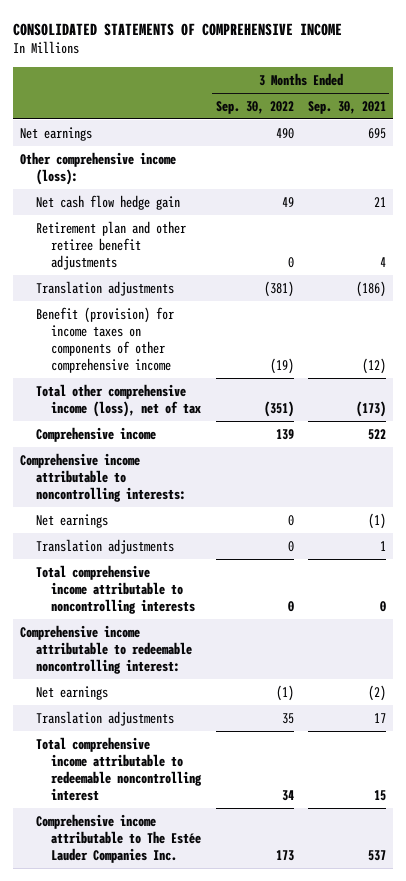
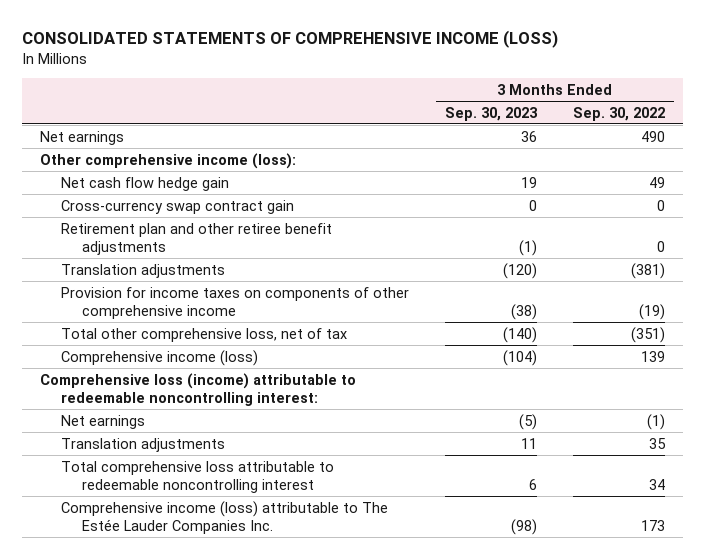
- CONSOLIDATED STATEMENTS OF COMPREHENSIVE INCOME
+ CONSOLIDATED STATEMENTS OF COMPREHENSIVE INCOME (LOSS)
- | 3 Months Ended Sep. 30, 2022 | 3 Months Ended Sep. 30, 2021
+ | 3 Months Ended Sep. 30, 2023 | 3 Months Ended Sep. 30, 2022
+ Cross-currency swap contract gain | 0 | 0
- Benefit (provision) for income taxes on components of other comprehensive income | (19) | (12)
- Total other comprehensive income (loss), net of tax | (351) | (173)
- Comprehensive income | 139 | 522
- Comprehensive income attributable to noncontrolling interests:
- Net earnings | 0 | (1)
- Translation adjustments | 0 | 1
- Total comprehensive income attributable to noncontrolling interests | 0 | 0
- Comprehensive income attributable to redeemable noncontrolling interest:
+ Provision for income taxes on components of other comprehensive income | (38) | (19)
+ Total other comprehensive loss, net of tax | (140) | (351)
+ Comprehensive income (loss) | (104) | 139
+ Comprehensive loss (income) attributable to redeemable noncontrolling interest:
- Total comprehensive income attributable to redeemable noncontrolling interest | 34 | 15
- Comprehensive income attributable to The Estée Lauder Companies Inc. | 173 | 537
+ Total comprehensive loss attributable to redeemable noncontrolling interest | 6 | 34
+ Comprehensive income (loss) attributable to The Estée Lauder Companies Inc. | (98) | 173

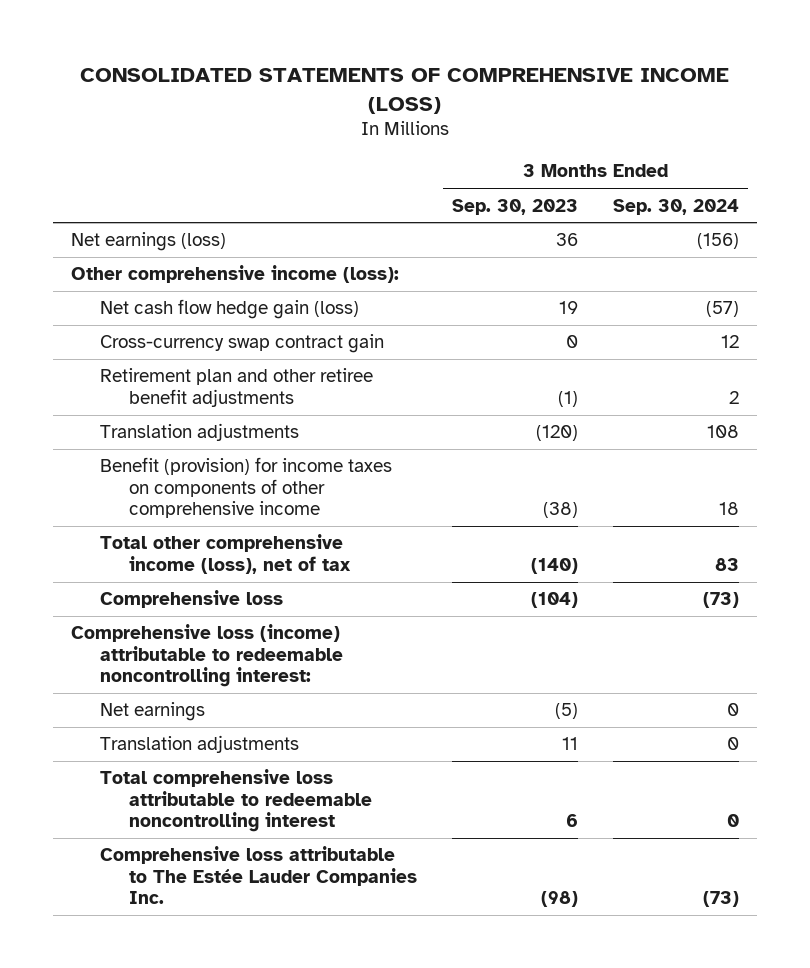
- | 3 Months Ended Sep. 30, 2023 | 3 Months Ended Sep. 30, 2022
+ | 3 Months Ended Sep. 30, 2023 | 3 Months Ended Sep. 30, 2024
- Net earnings | 36 | 490
+ Net earnings (loss) | 36 | (156)
- Net cash flow hedge gain | 19 | 49
+ Net cash flow hedge gain (loss) | 19 | (57)
- Provision for income taxes on components of other comprehensive income | (38) | (19)
- Total other comprehensive loss, net of tax | (140) | (351)
- Comprehensive income (loss) | (104) | 139
+ Benefit (provision) for income taxes on components of other comprehensive income | (38) | 18
+ Total other comprehensive income (loss), net of tax | (140) | 83
+ Comprehensive loss | (104) | (73)
- Comprehensive income (loss) attributable to The Estée Lauder Companies Inc. | (98) | 173
+ Comprehensive loss attributable to The Estée Lauder Companies Inc. | (98) | (73)

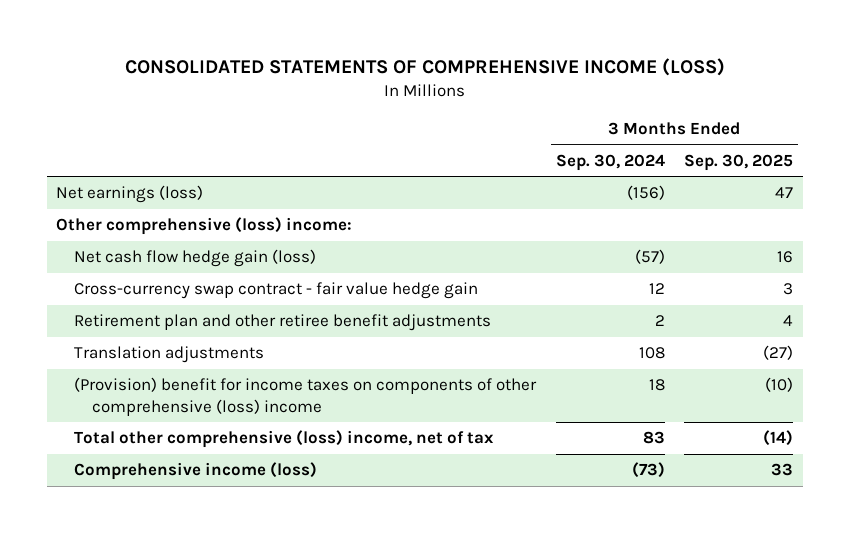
- | 3 Months Ended Sep. 30, 2023 | 3 Months Ended Sep. 30, 2024
+ | 3 Months Ended Sep. 30, 2024 | 3 Months Ended Sep. 30, 2025
- Other comprehensive income (loss):
+ Other comprehensive (loss) income:
- Cross-currency swap contract gain | 0 | 12
+ Cross-currency swap contract - fair value hedge gain | 12 | 3
- Benefit (provision) for income taxes on components of other comprehensive income | (38) | 18
- Total other comprehensive income (loss), net of tax | (140) | 83
- Comprehensive loss | (104) | (73)
- Comprehensive loss (income) attributable to redeemable noncontrolling interest:
- Net earnings | (5) | 0
- Translation adjustments | 11 | 0
- Total comprehensive loss attributable to redeemable noncontrolling interest | 6 | 0
- Comprehensive loss attributable to The Estée Lauder Companies Inc. | (98) | (73)
+ (Provision) benefit for income taxes on components of other comprehensive (loss) income | 18 | (10)
+ Total other comprehensive (loss) income, net of tax | 83 | (14)
+ Comprehensive income (loss) | (73) | 33

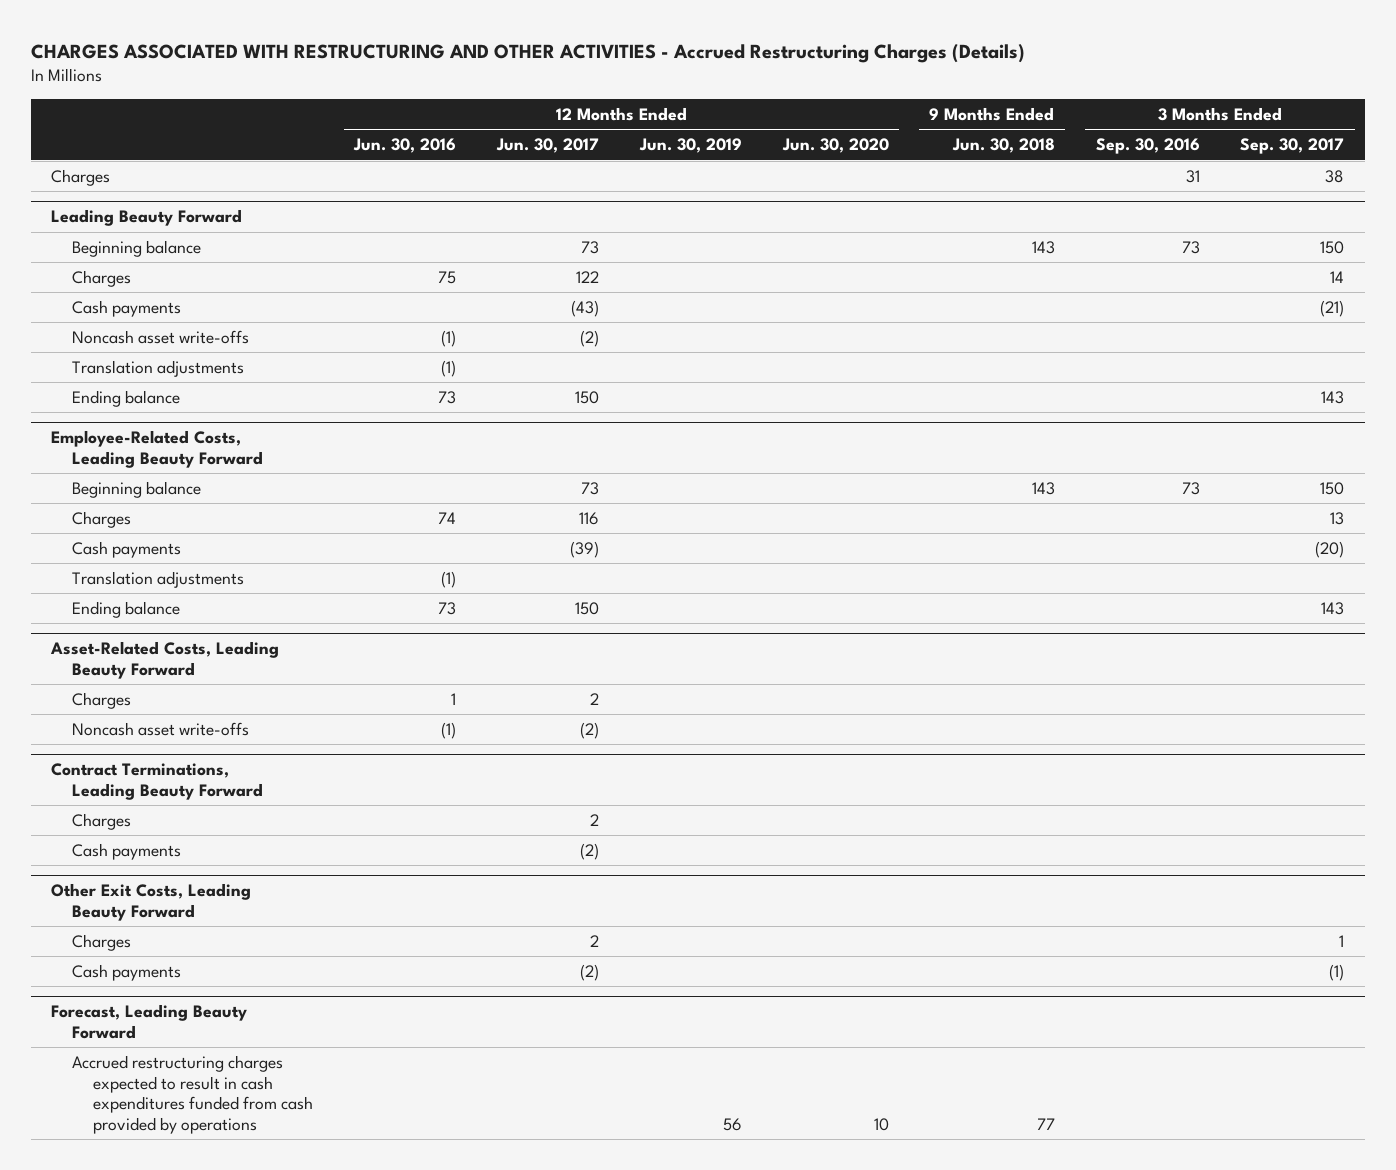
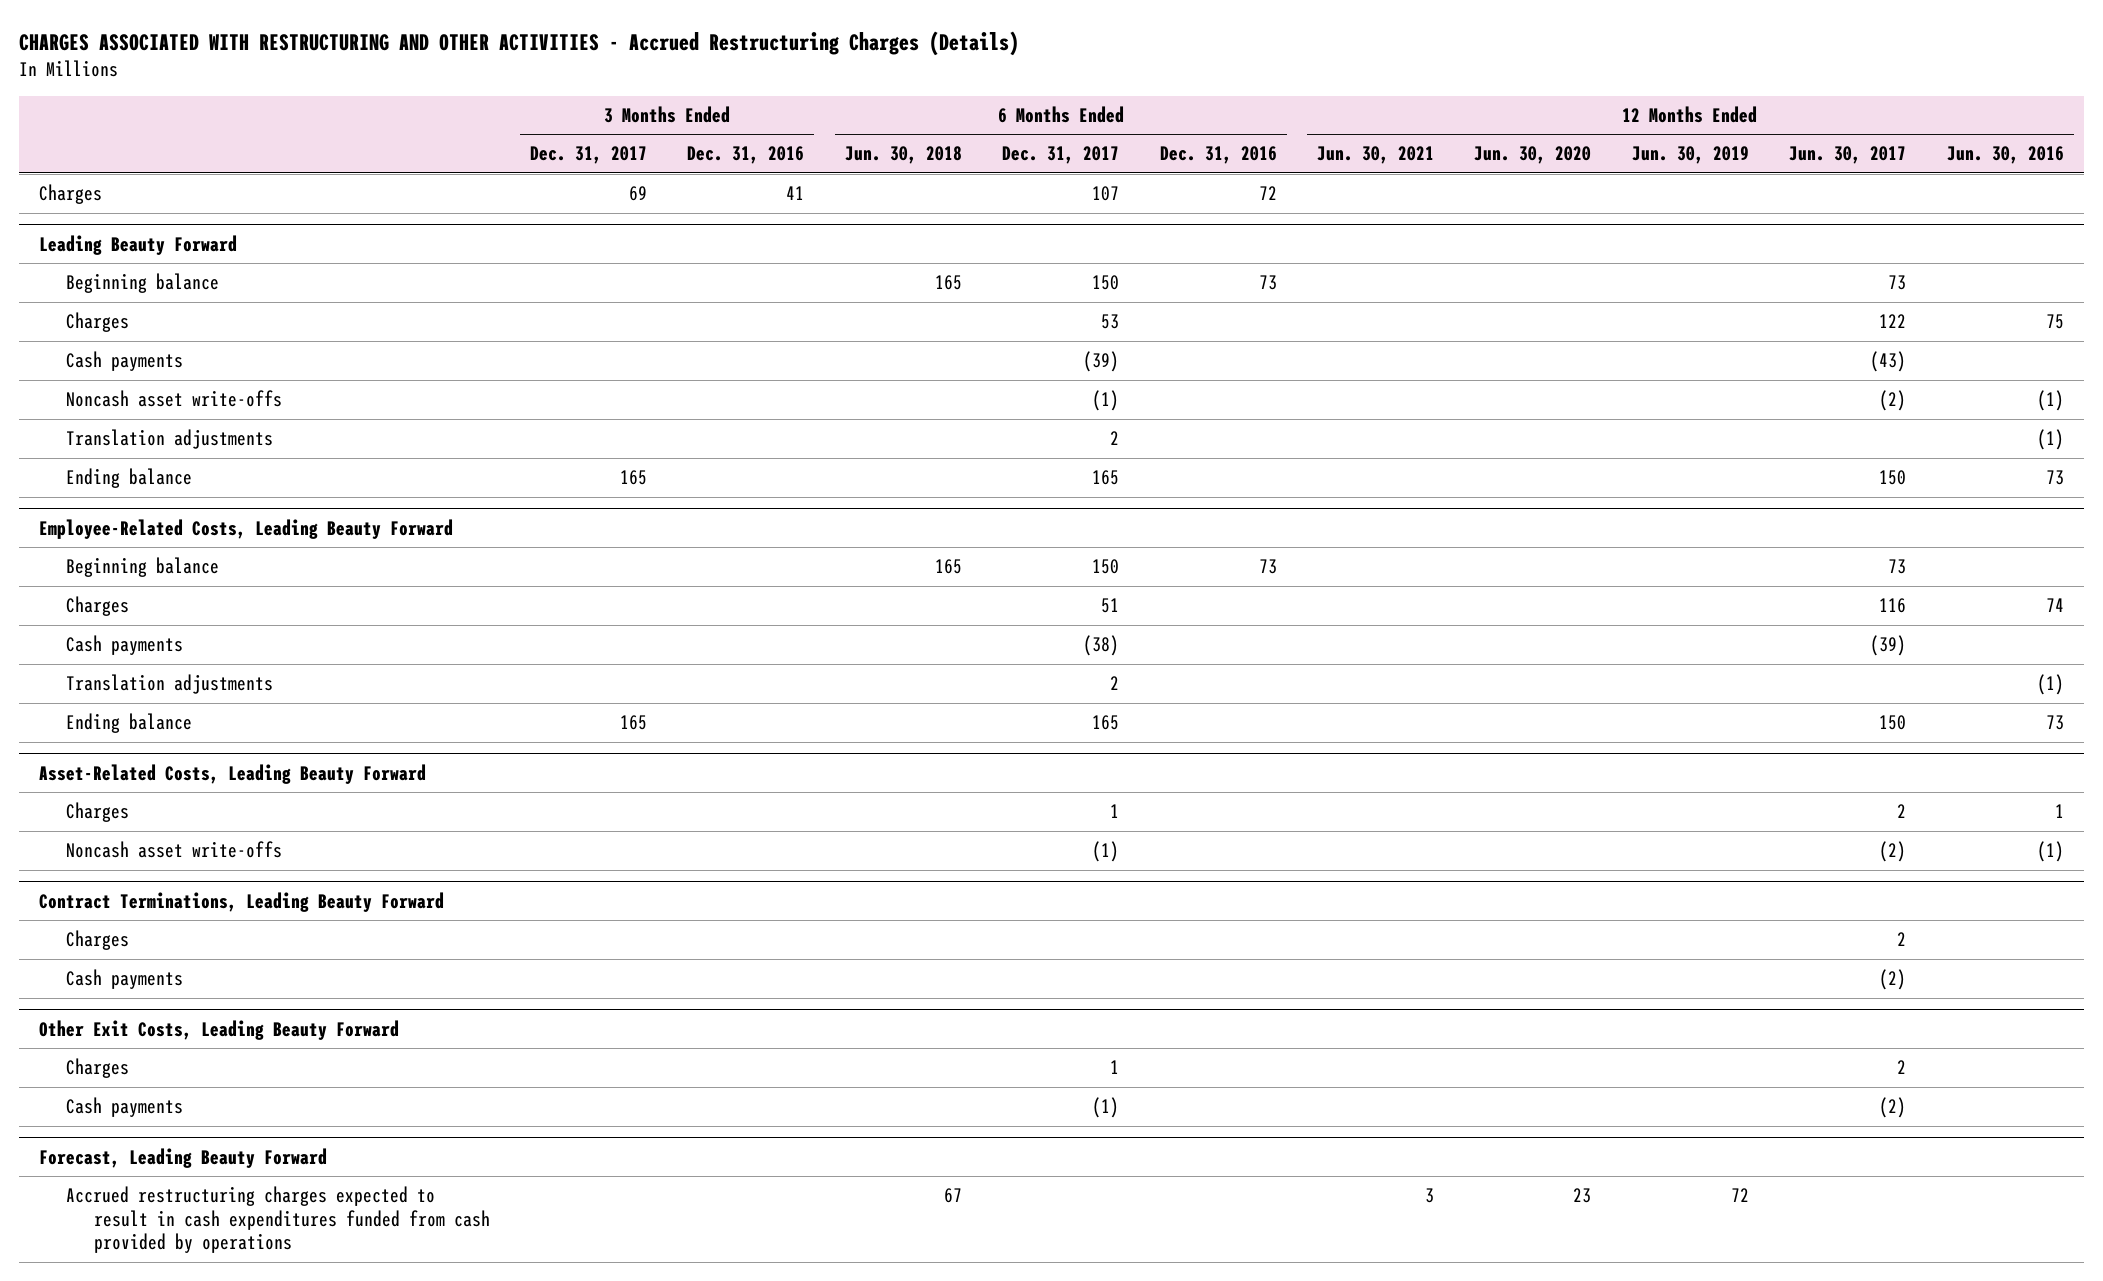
- | 12 Months Ended Jun. 30, 2016 | 12 Months Ended Jun. 30, 2017 | 12 Months Ended Jun. 30, 2019 | 12 Months Ended Jun. 30, 2020 | 9 Months Ended Jun. 30, 2018 | 3 Months Ended Sep. 30, 2016 | 3 Months Ended Sep. 30, 2017
+ | 3 Months Ended Dec. 31, 2017 | 3 Months Ended Dec. 31, 2016 | 6 Months Ended Jun. 30, 2018 | 6 Months Ended Dec. 31, 2017 | 6 Months Ended Dec. 31, 2016 | 12 Months Ended Jun. 30, 2021 | 12 Months Ended Jun. 30, 2020 | 12 Months Ended Jun. 30, 2019 | 12 Months Ended Jun. 30, 2017 | 12 Months Ended Jun. 30, 2016
@ Forecast, Leading Beauty Forward
- Accrued restructuring charges expected to result in cash expenditures funded from cash provided by operations | | | 56 | 10 | 77 | |
+ Accrued restructuring charges expected to result in cash expenditures funded from cash provided by operations | | | 67 | | | 3 | 23 | 72 | |

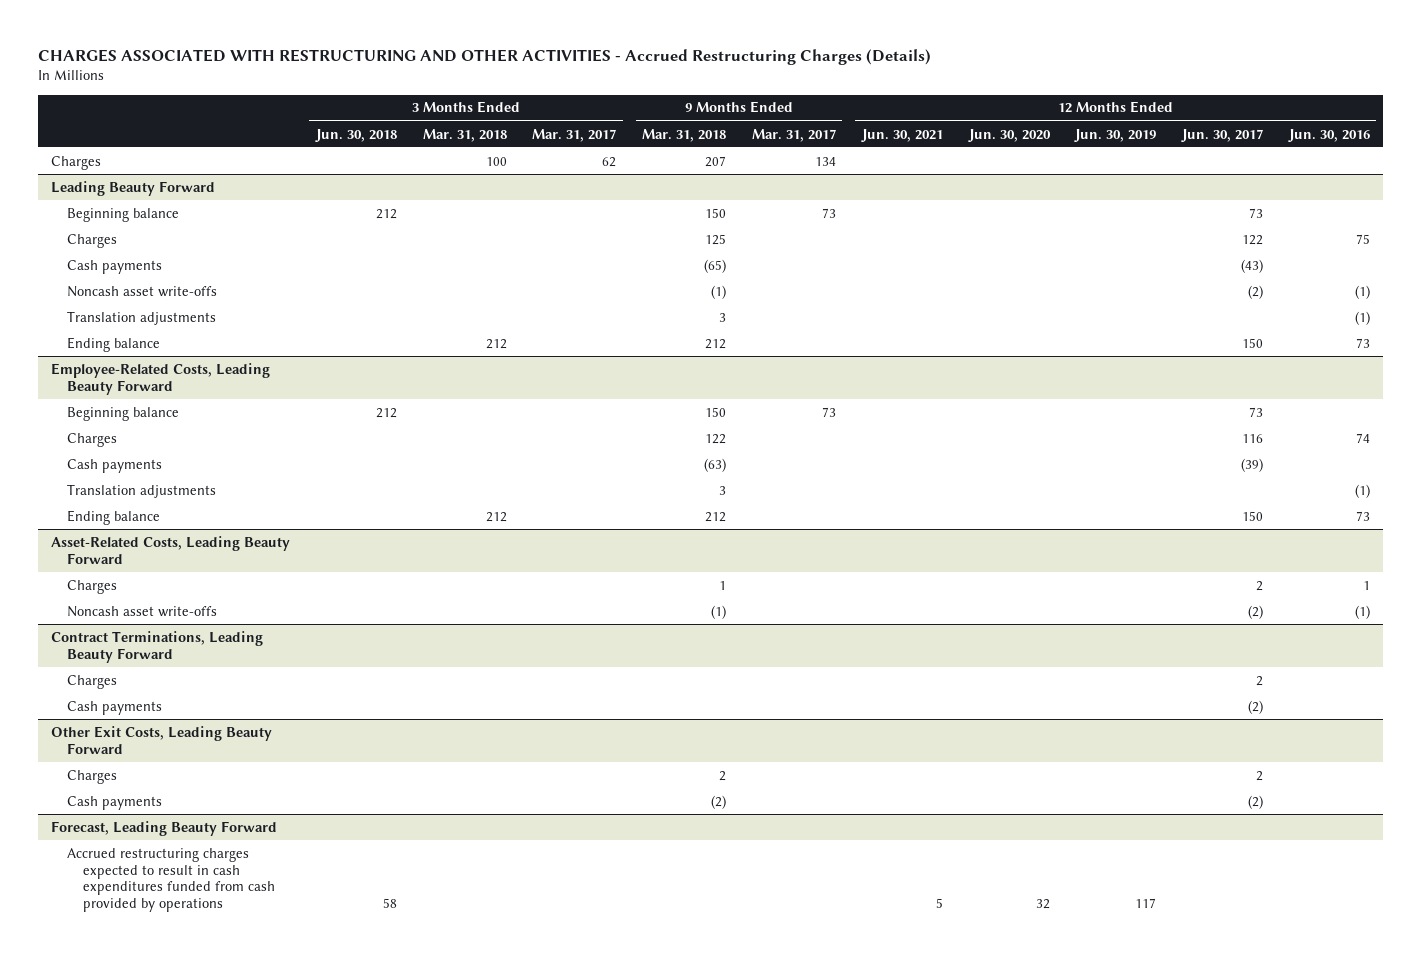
- | 3 Months Ended Dec. 31, 2017 | 3 Months Ended Dec. 31, 2016 | 6 Months Ended Jun. 30, 2018 | 6 Months Ended Dec. 31, 2017 | 6 Months Ended Dec. 31, 2016 | 12 Months Ended Jun. 30, 2021 | 12 Months Ended Jun. 30, 2020 | 12 Months Ended Jun. 30, 2019 | 12 Months Ended Jun. 30, 2017 | 12 Months Ended Jun. 30, 2016
+ | 3 Months Ended Jun. 30, 2018 | 3 Months Ended Mar. 31, 2018 | 3 Months Ended Mar. 31, 2017 | 9 Months Ended Mar. 31, 2018 | 9 Months Ended Mar. 31, 2017 | 12 Months Ended Jun. 30, 2021 | 12 Months Ended Jun. 30, 2020 | 12 Months Ended Jun. 30, 2019 | 12 Months Ended Jun. 30, 2017 | 12 Months Ended Jun. 30, 2016
@ Forecast, Leading Beauty Forward
- Accrued restructuring charges expected to result in cash expenditures funded from cash provided by operations | | | 67 | | | 3 | 23 | 72 | |
+ Accrued restructuring charges expected to result in cash expenditures funded from cash provided by operations | 58 | | | | | 5 | 32 | 117 | |

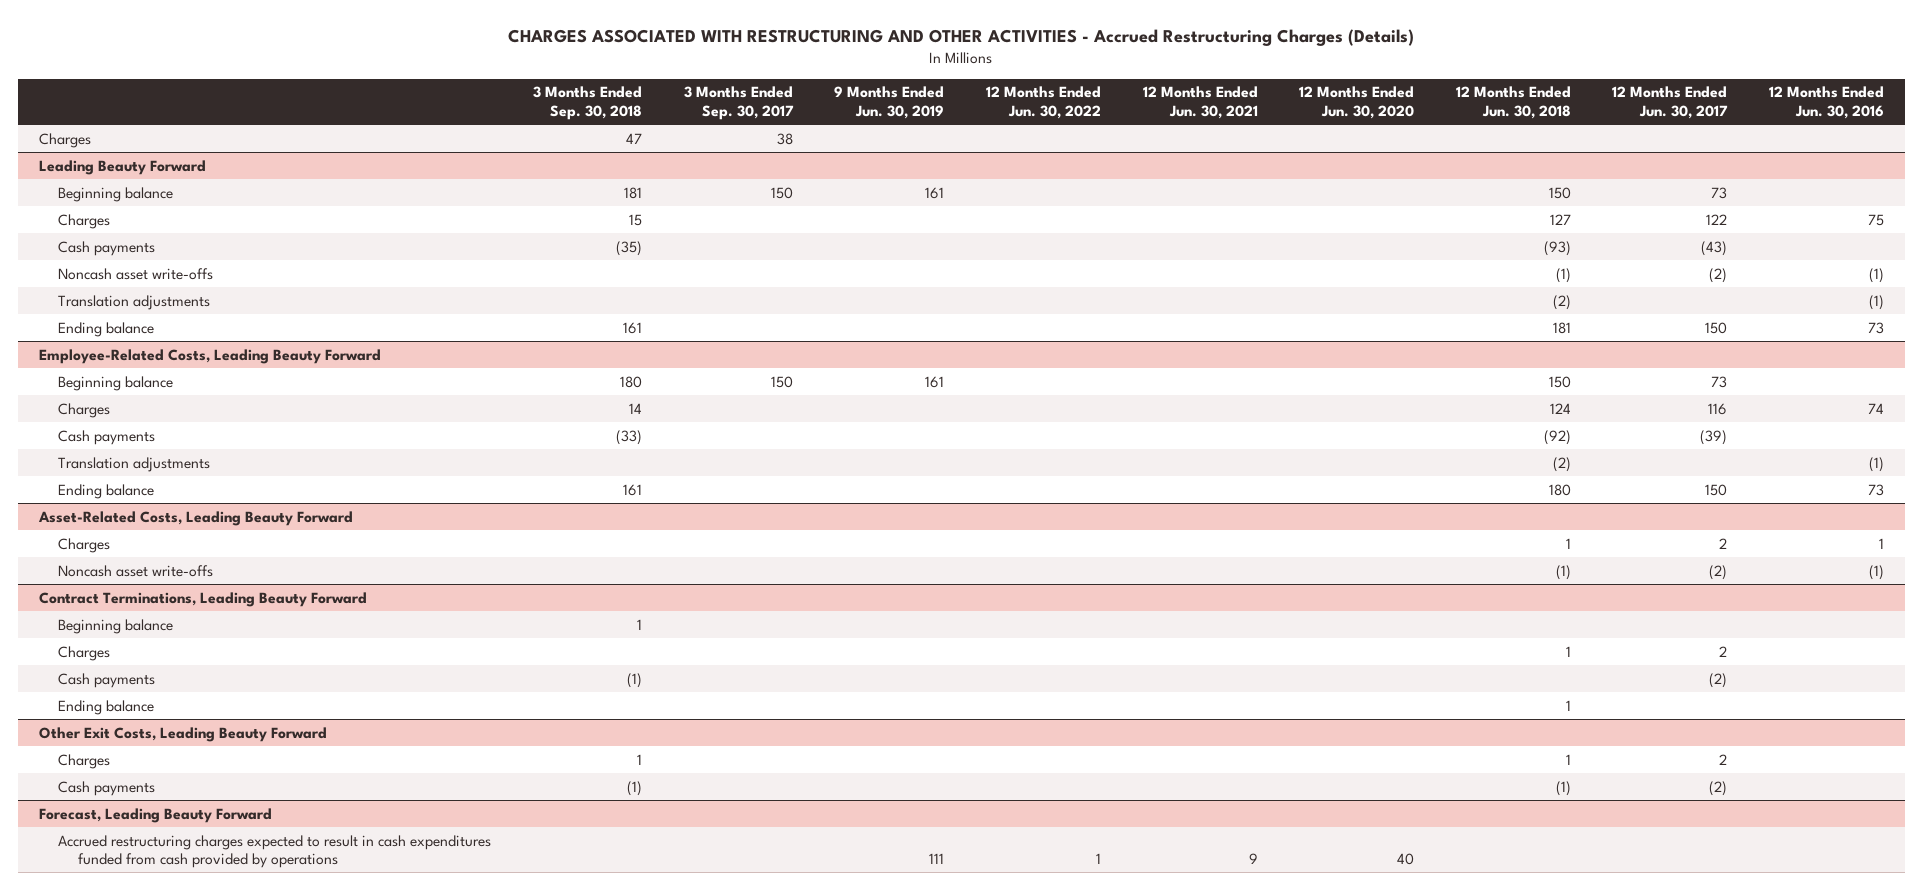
- | 3 Months Ended Jun. 30, 2018 | 3 Months Ended Mar. 31, 2018 | 3 Months Ended Mar. 31, 2017 | 9 Months Ended Mar. 31, 2018 | 9 Months Ended Mar. 31, 2017 | 12 Months Ended Jun. 30, 2021 | 12 Months Ended Jun. 30, 2020 | 12 Months Ended Jun. 30, 2019 | 12 Months Ended Jun. 30, 2017 | 12 Months Ended Jun. 30, 2016
+ | 3 Months Ended Sep. 30, 2018 | 3 Months Ended Sep. 30, 2017 | 9 Months Ended Jun. 30, 2019 | 12 Months Ended Jun. 30, 2022 | 12 Months Ended Jun. 30, 2021 | 12 Months Ended Jun. 30, 2020 | 12 Months Ended Jun. 30, 2018 | 12 Months Ended Jun. 30, 2017 | 12 Months Ended Jun. 30, 2016
@ Contract Terminations, Leading Beauty Forward
+ Beginning balance | 1 | | | | | | | |
+ Ending balance | | | | | | | 1 | |
@ Forecast, Leading Beauty Forward
- Accrued restructuring charges expected to result in cash expenditures funded from cash provided by operations | 58 | | | | | 5 | 32 | 117 | |
+ Accrued restructuring charges expected to result in cash expenditures funded from cash provided by operations | | | 111 | 1 | 9 | 40 | | |

